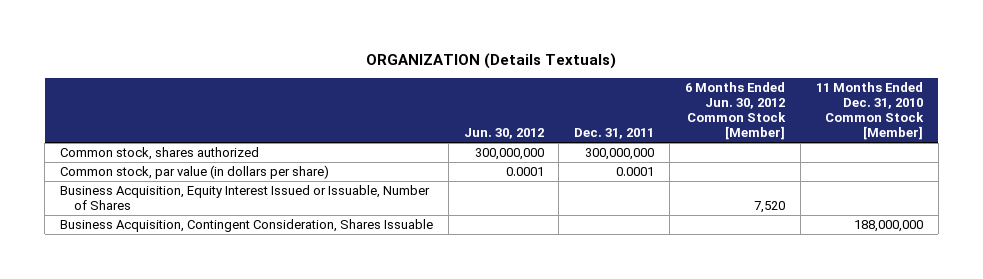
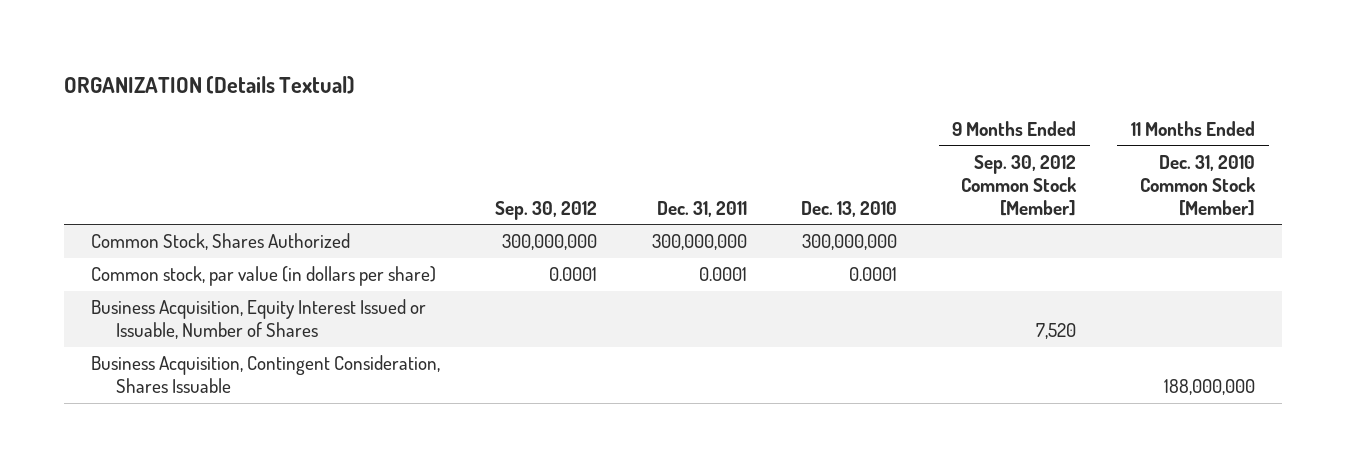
- ORGANIZATION (Details Textuals)
+ ORGANIZATION (Details Textual)
- | Jun. 30, 2012 | Dec. 31, 2011 | 6 Months Ended Jun. 30, 2012 Common Stock [Member] | 11 Months Ended Dec. 31, 2010 Common Stock [Member]
+ | Sep. 30, 2012 | Dec. 31, 2011 | Dec. 13, 2010 | 9 Months Ended Sep. 30, 2012 Common Stock [Member] | 11 Months Ended Dec. 31, 2010 Common Stock [Member]
- Common stock, shares authorized | 300,000,000 | 300,000,000 | |
+ Common Stock, Shares Authorized | 300,000,000 | 300,000,000 | 300,000,000 | |

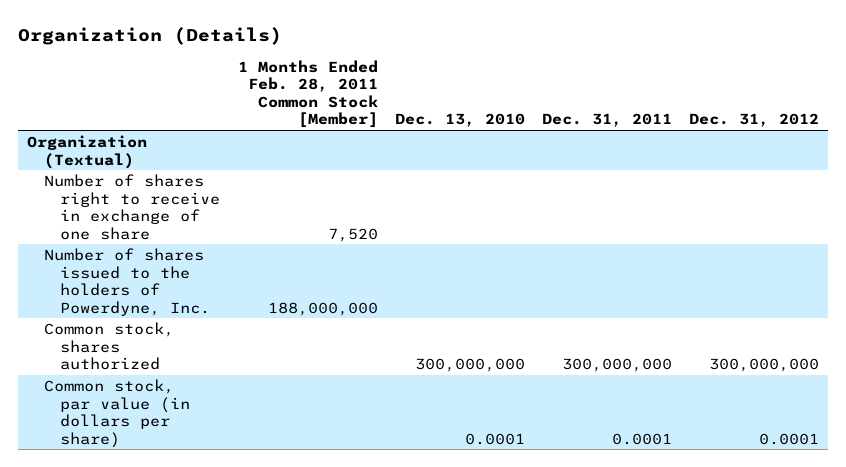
- ORGANIZATION (Details Textual)
+ Organization (Details)
- | Sep. 30, 2012 | Dec. 31, 2011 | Dec. 13, 2010 | 9 Months Ended Sep. 30, 2012 Common Stock [Member] | 11 Months Ended Dec. 31, 2010 Common Stock [Member]
+ | 1 Months Ended Feb. 28, 2011 Common Stock [Member] | Dec. 13, 2010 | Dec. 31, 2011 | Dec. 31, 2012
- Common Stock, Shares Authorized | 300,000,000 | 300,000,000 | 300,000,000 | |
+ Organization (Textual)
+ Number of shares right to receive in exchange of one share | 7,520 | | |
+ Number of shares issued to the holders of Powerdyne, Inc. | 188,000,000 | | |
+ Common stock, shares authorized | | 300,000,000 | 300,000,000 | 300,000,000
- Business Acquisition, Equity Interest Issued or Issuable, Number of Shares | | | | 7,520 |
- Business Acquisition, Contingent Consideration, Shares Issuable | | | | | 188,000,000

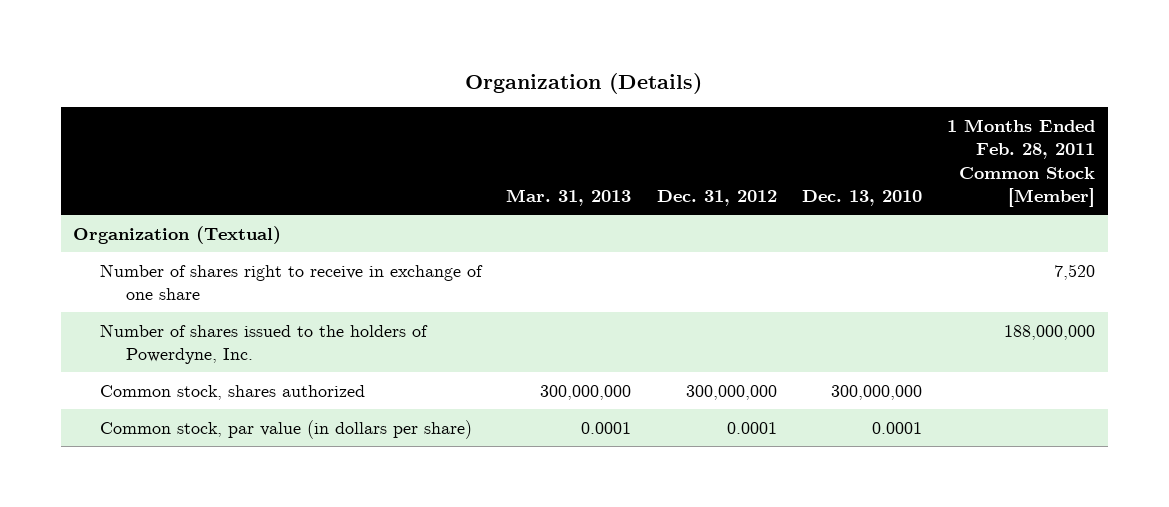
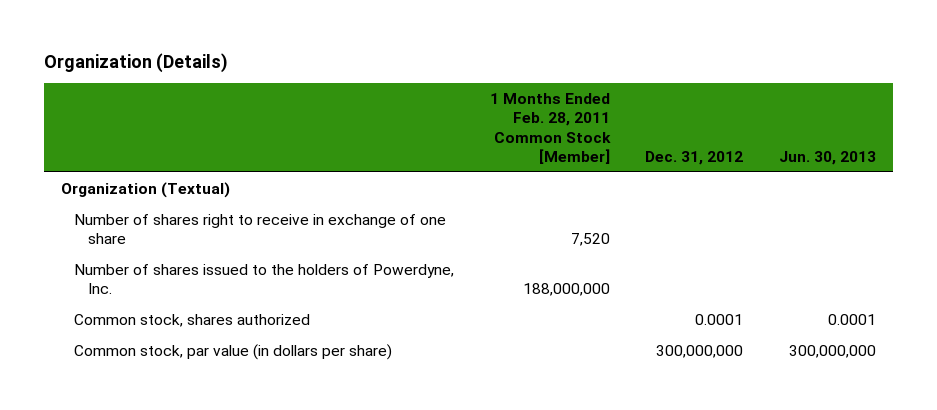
- | Mar. 31, 2013 | Dec. 31, 2012 | Dec. 13, 2010 | 1 Months Ended Feb. 28, 2011 Common Stock [Member]
+ | 1 Months Ended Feb. 28, 2011 Common Stock [Member] | Dec. 31, 2012 | Jun. 30, 2013
- Common stock, shares authorized | 300,000,000 | 300,000,000 | 300,000,000 |
- Common stock, par value (in dollars per share) | 0.0001 | 0.0001 | 0.0001 |
+ Common stock, shares authorized | | 0.0001 | 0.0001
+ Common stock, par value (in dollars per share) | | 300,000,000 | 300,000,000

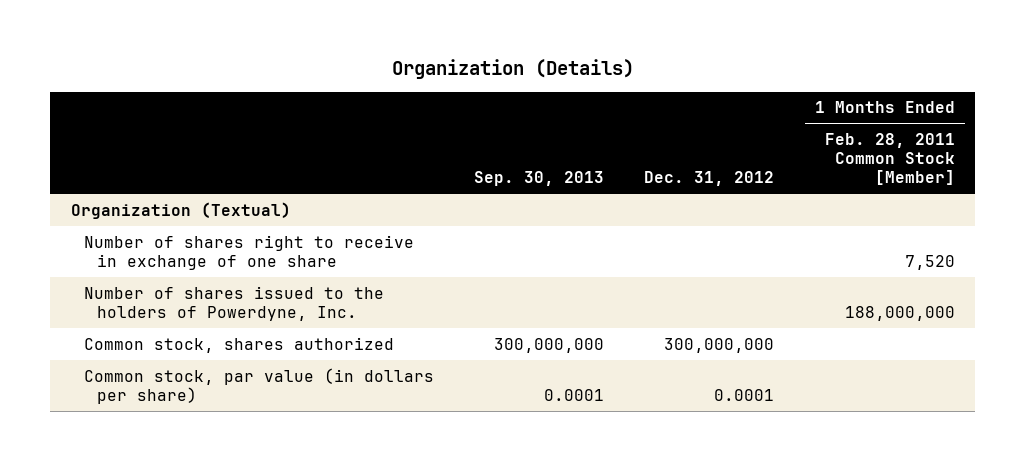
- | 1 Months Ended Feb. 28, 2011 Common Stock [Member] | Dec. 31, 2012 | Jun. 30, 2013
+ | Sep. 30, 2013 | Dec. 31, 2012 | 1 Months Ended Feb. 28, 2011 Common Stock [Member]
- Common stock, shares authorized | | 0.0001 | 0.0001
- Common stock, par value (in dollars per share) | | 300,000,000 | 300,000,000
+ Common stock, shares authorized | 300,000,000 | 300,000,000 |
+ Common stock, par value (in dollars per share) | 0.0001 | 0.0001 |

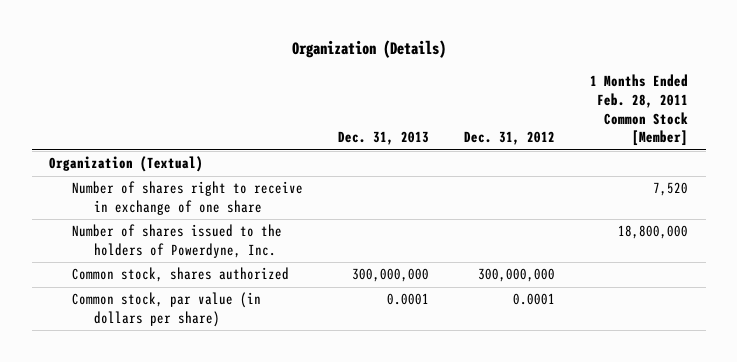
- | Sep. 30, 2013 | Dec. 31, 2012 | 1 Months Ended Feb. 28, 2011 Common Stock [Member]
+ | Dec. 31, 2013 | Dec. 31, 2012 | 1 Months Ended Feb. 28, 2011 Common Stock [Member]
- Number of shares issued to the holders of Powerdyne, Inc. | | | 188,000,000
+ Number of shares issued to the holders of Powerdyne, Inc. | | | 18,800,000

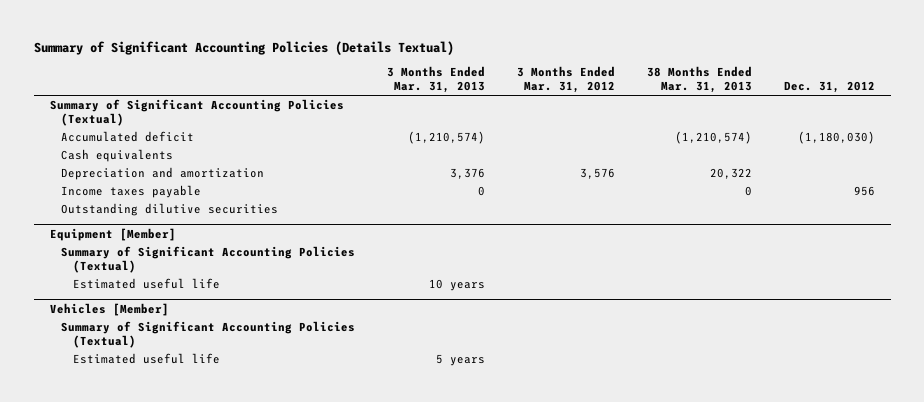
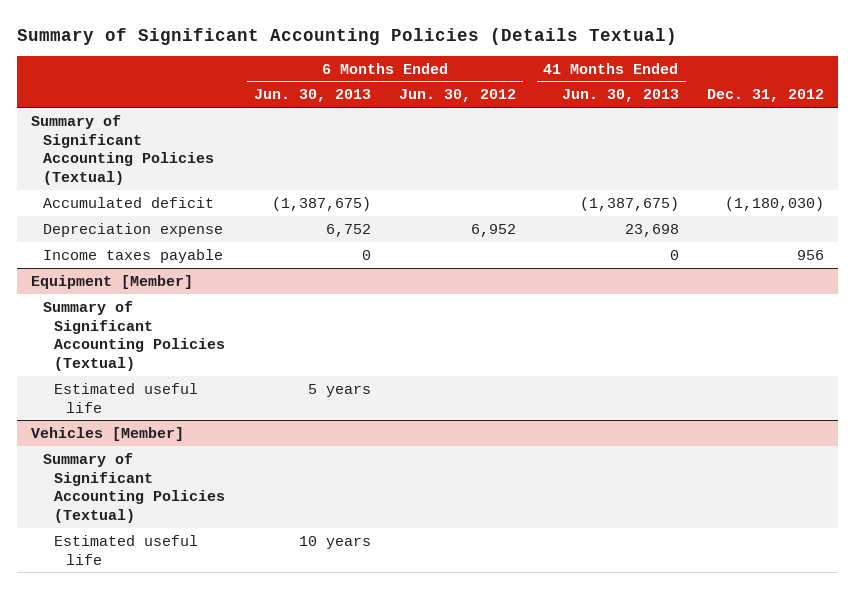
- | 3 Months Ended Mar. 31, 2013 | 3 Months Ended Mar. 31, 2012 | 38 Months Ended Mar. 31, 2013 | Dec. 31, 2012
+ | 6 Months Ended Jun. 30, 2013 | 6 Months Ended Jun. 30, 2012 | 41 Months Ended Jun. 30, 2013 | Dec. 31, 2012
- Cash equivalents
- Depreciation and amortization | 3,376 | 3,576 | 20,322 |
+ Depreciation expense | 6,752 | 6,952 | 23,698 |
- Outstanding dilutive securities

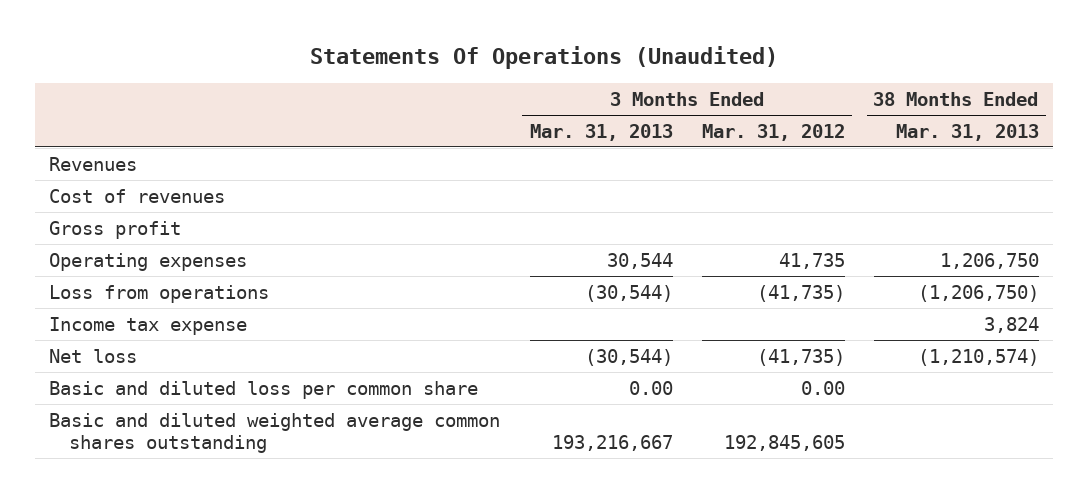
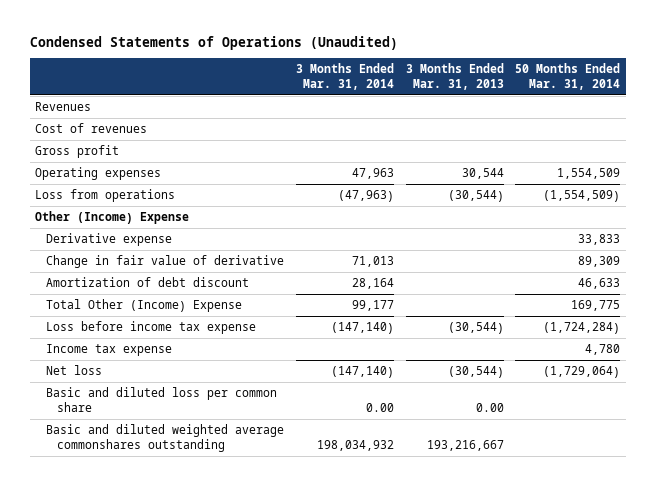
- Statements Of Operations (Unaudited)
+ Condensed Statements of Operations (Unaudited)
- | 3 Months Ended Mar. 31, 2013 | 3 Months Ended Mar. 31, 2012 | 38 Months Ended Mar. 31, 2013
+ | 3 Months Ended Mar. 31, 2014 | 3 Months Ended Mar. 31, 2013 | 50 Months Ended Mar. 31, 2014
+ Other (Income) Expense
+ Derivative expense | | | 33,833
+ Change in fair value of derivative | 71,013 | | 89,309
+ Amortization of debt discount | 28,164 | | 46,633
+ Total Other (Income) Expense | 99,177 | | 169,775
+ Loss before income tax expense | (147,140) | (30,544) | (1,724,284)
- Basic and diluted weighted average common shares outstanding | 193,216,667 | 192,845,605 |
+ Basic and diluted weighted average commonshares outstanding | 198,034,932 | 193,216,667 |

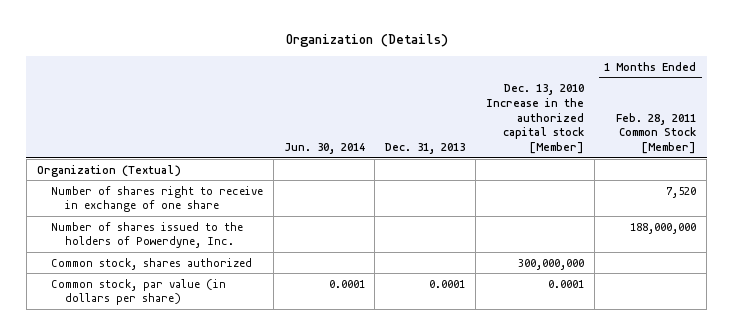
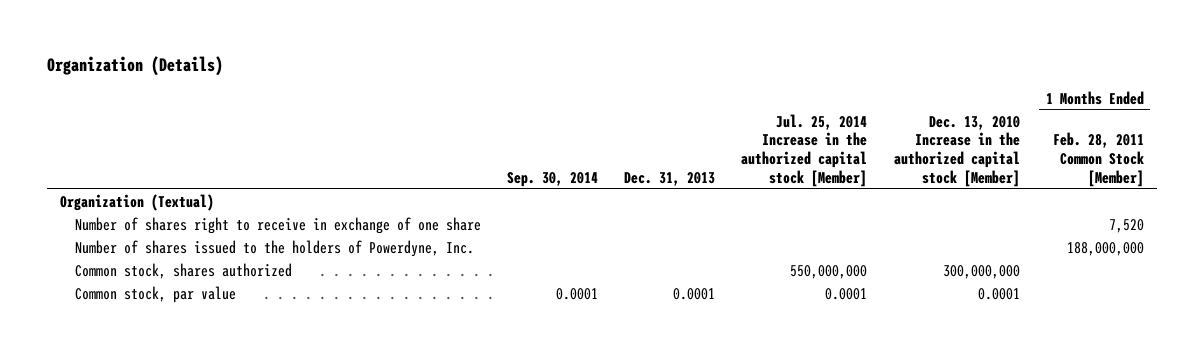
- | Jun. 30, 2014 | Dec. 31, 2013 | Dec. 13, 2010 Increase in the authorized capital stock [Member] | 1 Months Ended Feb. 28, 2011 Common Stock [Member]
+ | Sep. 30, 2014 | Dec. 31, 2013 | Jul. 25, 2014 Increase in the authorized capital stock [Member] | Dec. 13, 2010 Increase in the authorized capital stock [Member] | 1 Months Ended Feb. 28, 2011 Common Stock [Member]
- Common stock, par value (in dollars per share) | 0.0001 | 0.0001 | 0.0001 |
+ Common stock, par value | 0.0001 | 0.0001 | 0.0001 | 0.0001 |

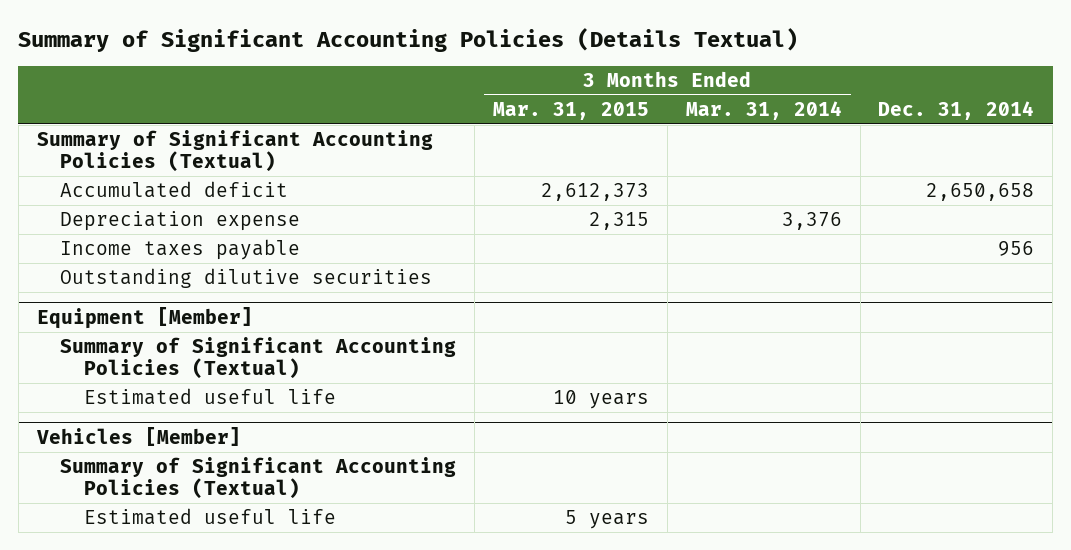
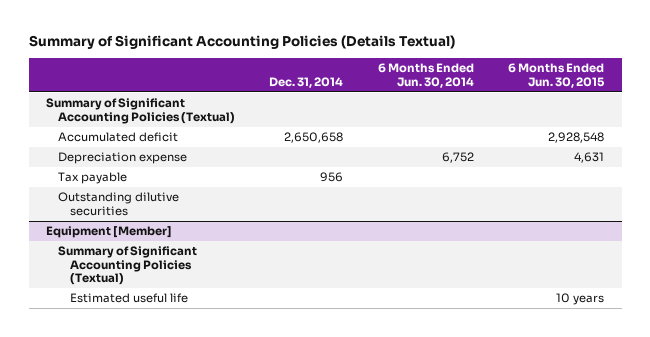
- | 3 Months Ended Mar. 31, 2015 | 3 Months Ended Mar. 31, 2014 | Dec. 31, 2014
+ | Dec. 31, 2014 | 6 Months Ended Jun. 30, 2014 | 6 Months Ended Jun. 30, 2015
- Income taxes payable | | | 956
+ Tax payable | 956 | |
- Vehicles [Member]
- Summary of Significant Accounting Policies (Textual)
- Estimated useful life | 5 years | |

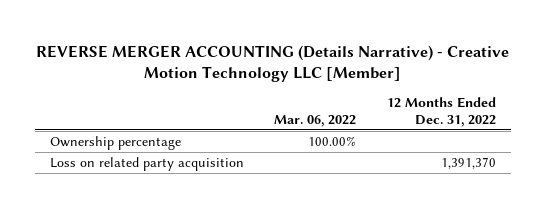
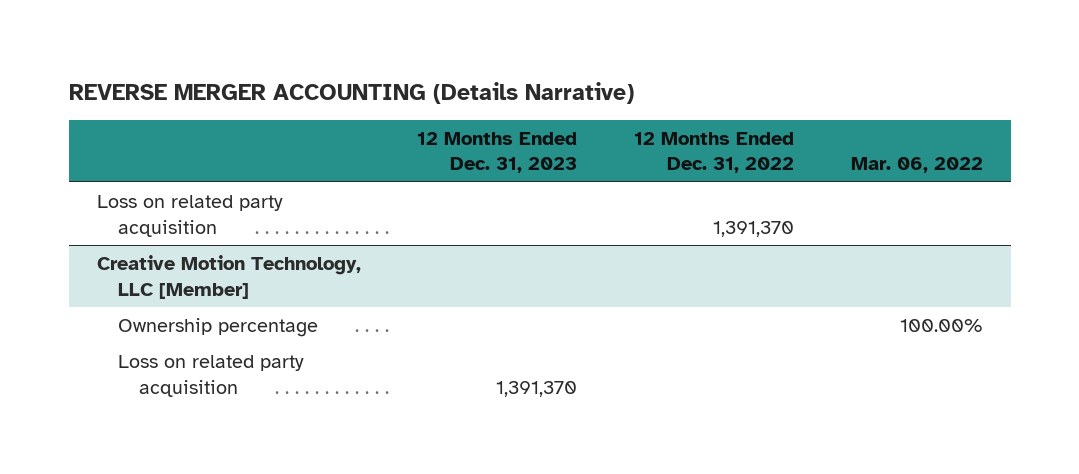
- REVERSE MERGER ACCOUNTING (Details Narrative) - Creative Motion Technology LLC [Member]
+ REVERSE MERGER ACCOUNTING (Details Narrative)
- | Mar. 06, 2022 | 12 Months Ended Dec. 31, 2022
+ | 12 Months Ended Dec. 31, 2023 | 12 Months Ended Dec. 31, 2022 | Mar. 06, 2022
- Ownership percentage | 100.00% |
+ Creative Motion Technology, LLC [Member]
+ Ownership percentage | | | 100.00%
+ Loss on related party acquisition | 1,391,370 | |

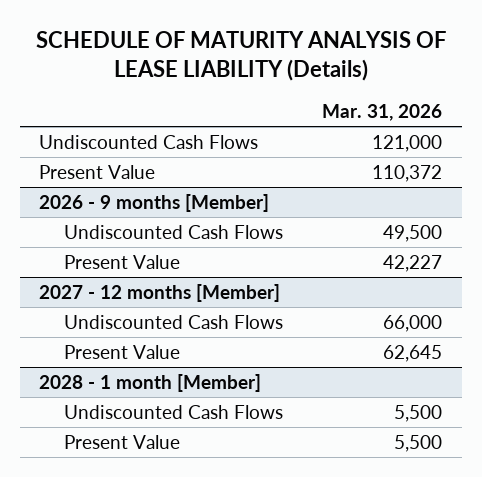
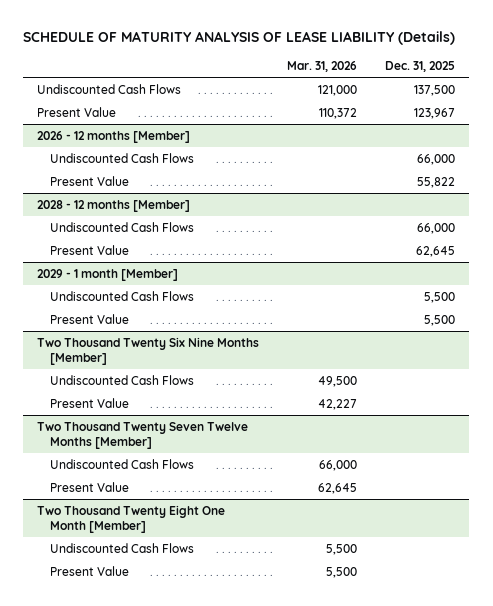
- | Mar. 31, 2026
+ | Mar. 31, 2026 | Dec. 31, 2025
- 2026 - 9 months [Member]
+ 2026 - 12 months [Member]
+ Undiscounted Cash Flows | | 66,000
+ Present Value | | 55,822
+ 2028 - 12 months [Member]
+ Undiscounted Cash Flows | | 66,000
+ Present Value | | 62,645
+ 2029 - 1 month [Member]
+ Undiscounted Cash Flows | | 5,500
+ Present Value | | 5,500
+ Two Thousand Twenty Six Nine Months [Member]
- 2027 - 12 months [Member]
+ Two Thousand Twenty Seven Twelve Months [Member]
- 2028 - 1 month [Member]
+ Two Thousand Twenty Eight One Month [Member]

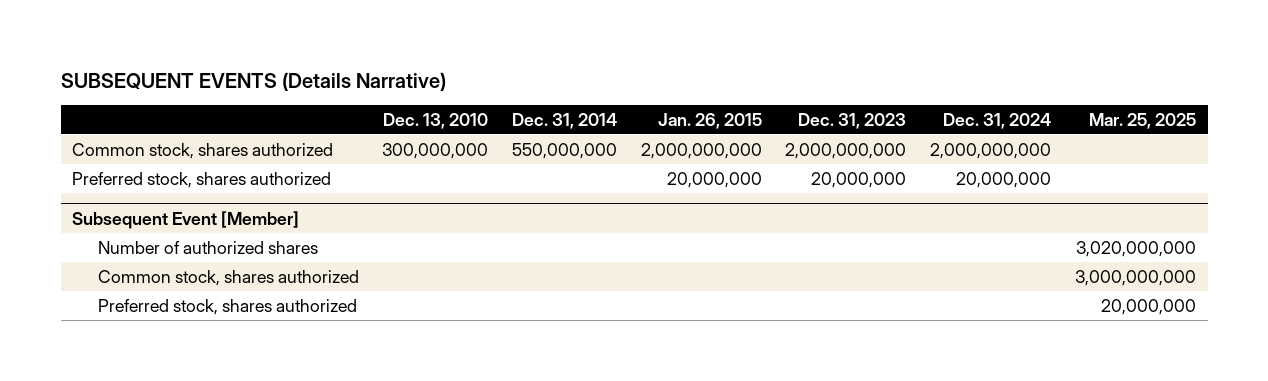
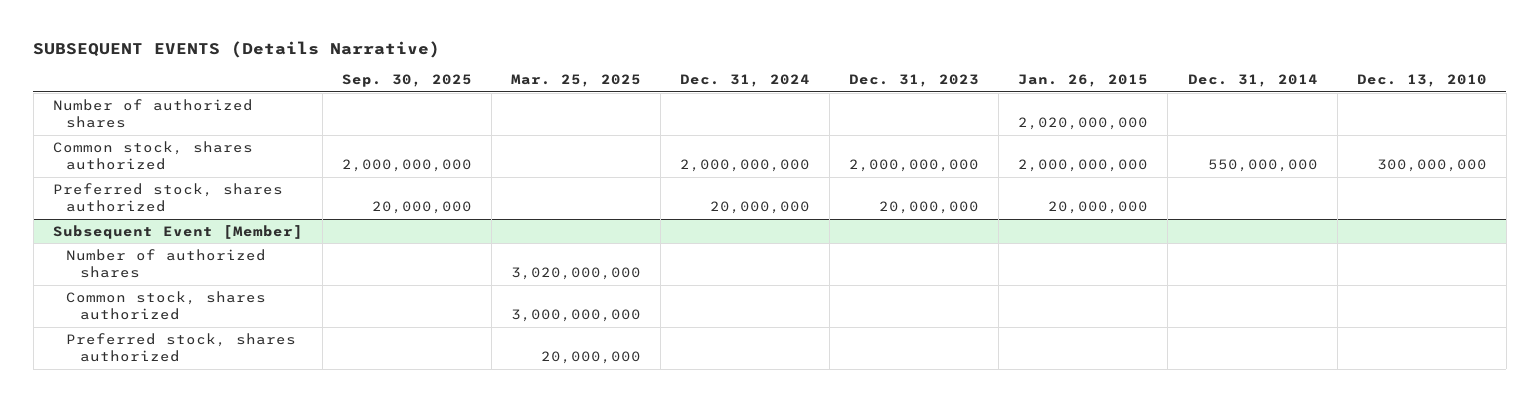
- | Dec. 13, 2010 | Dec. 31, 2014 | Jan. 26, 2015 | Dec. 31, 2023 | Dec. 31, 2024 | Mar. 25, 2025
+ | Sep. 30, 2025 | Mar. 25, 2025 | Dec. 31, 2024 | Dec. 31, 2023 | Jan. 26, 2015 | Dec. 31, 2014 | Dec. 13, 2010
+ Number of authorized shares | | | | | 2,020,000,000 | |

